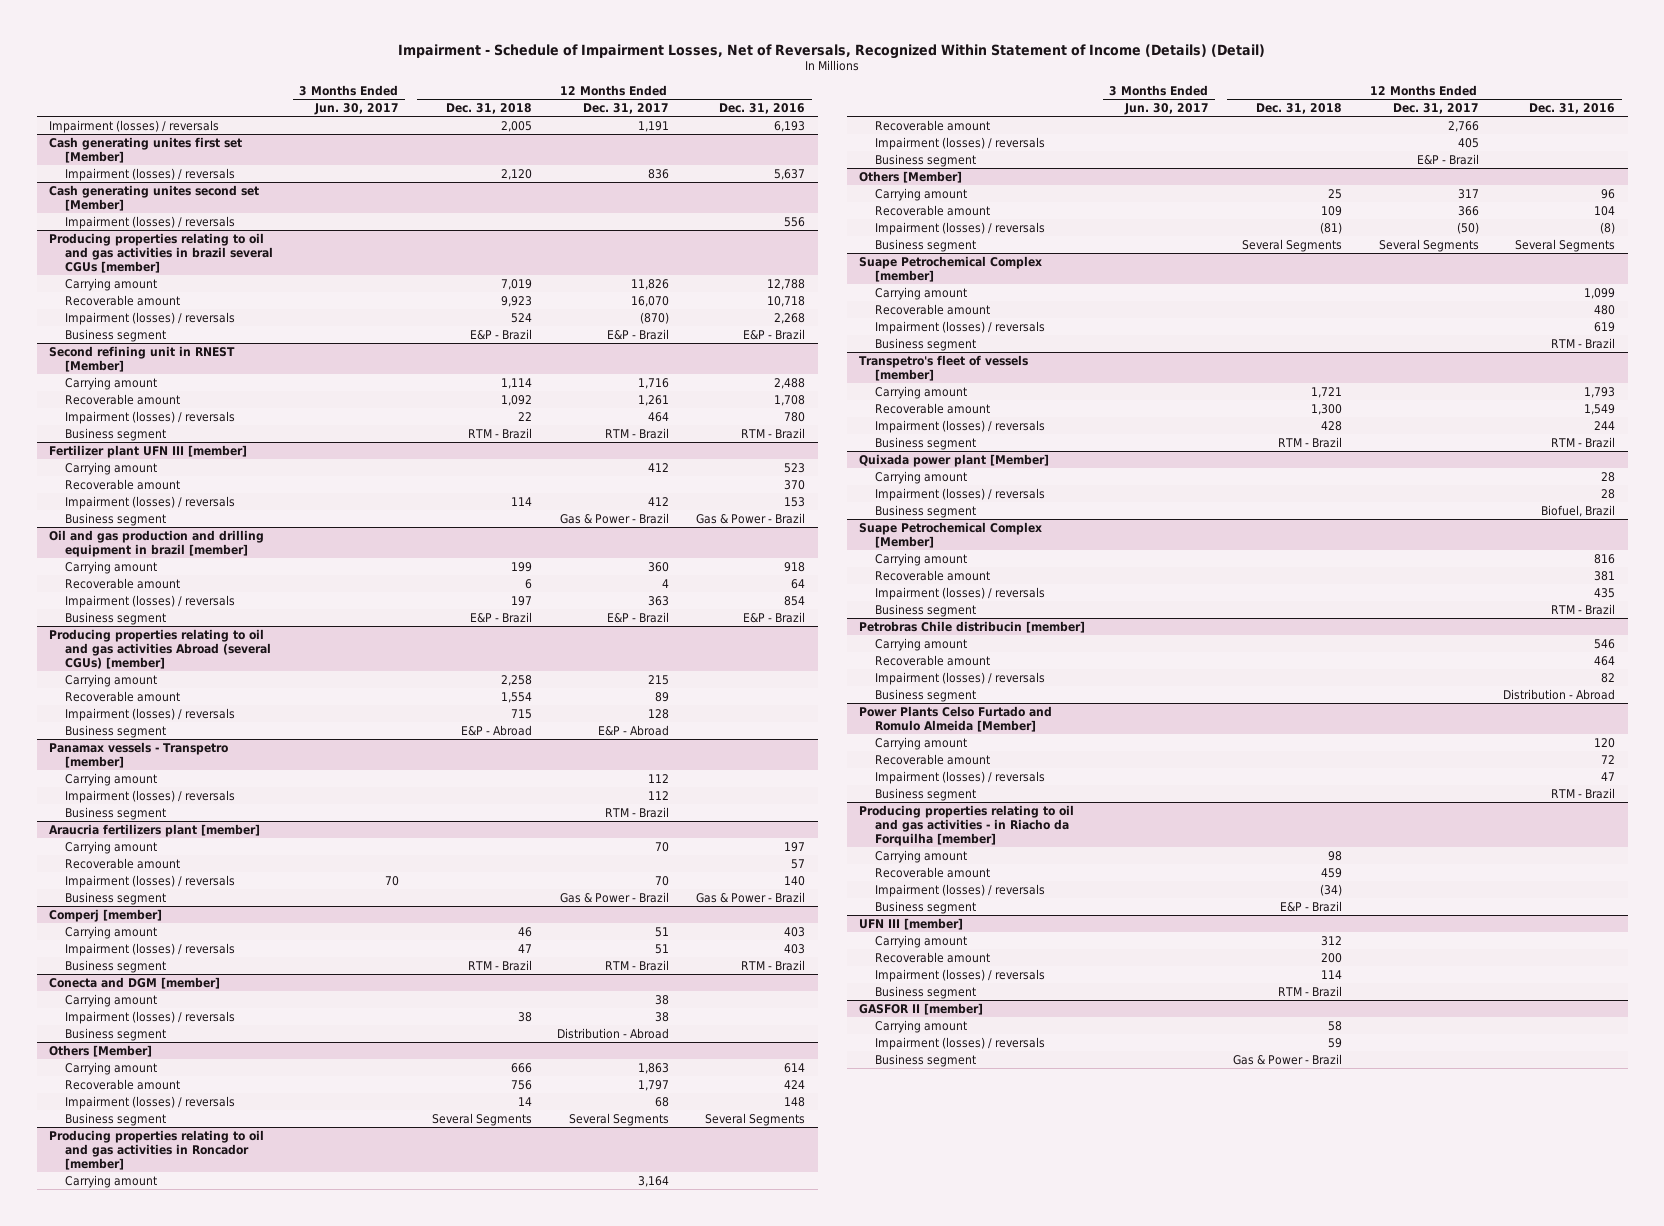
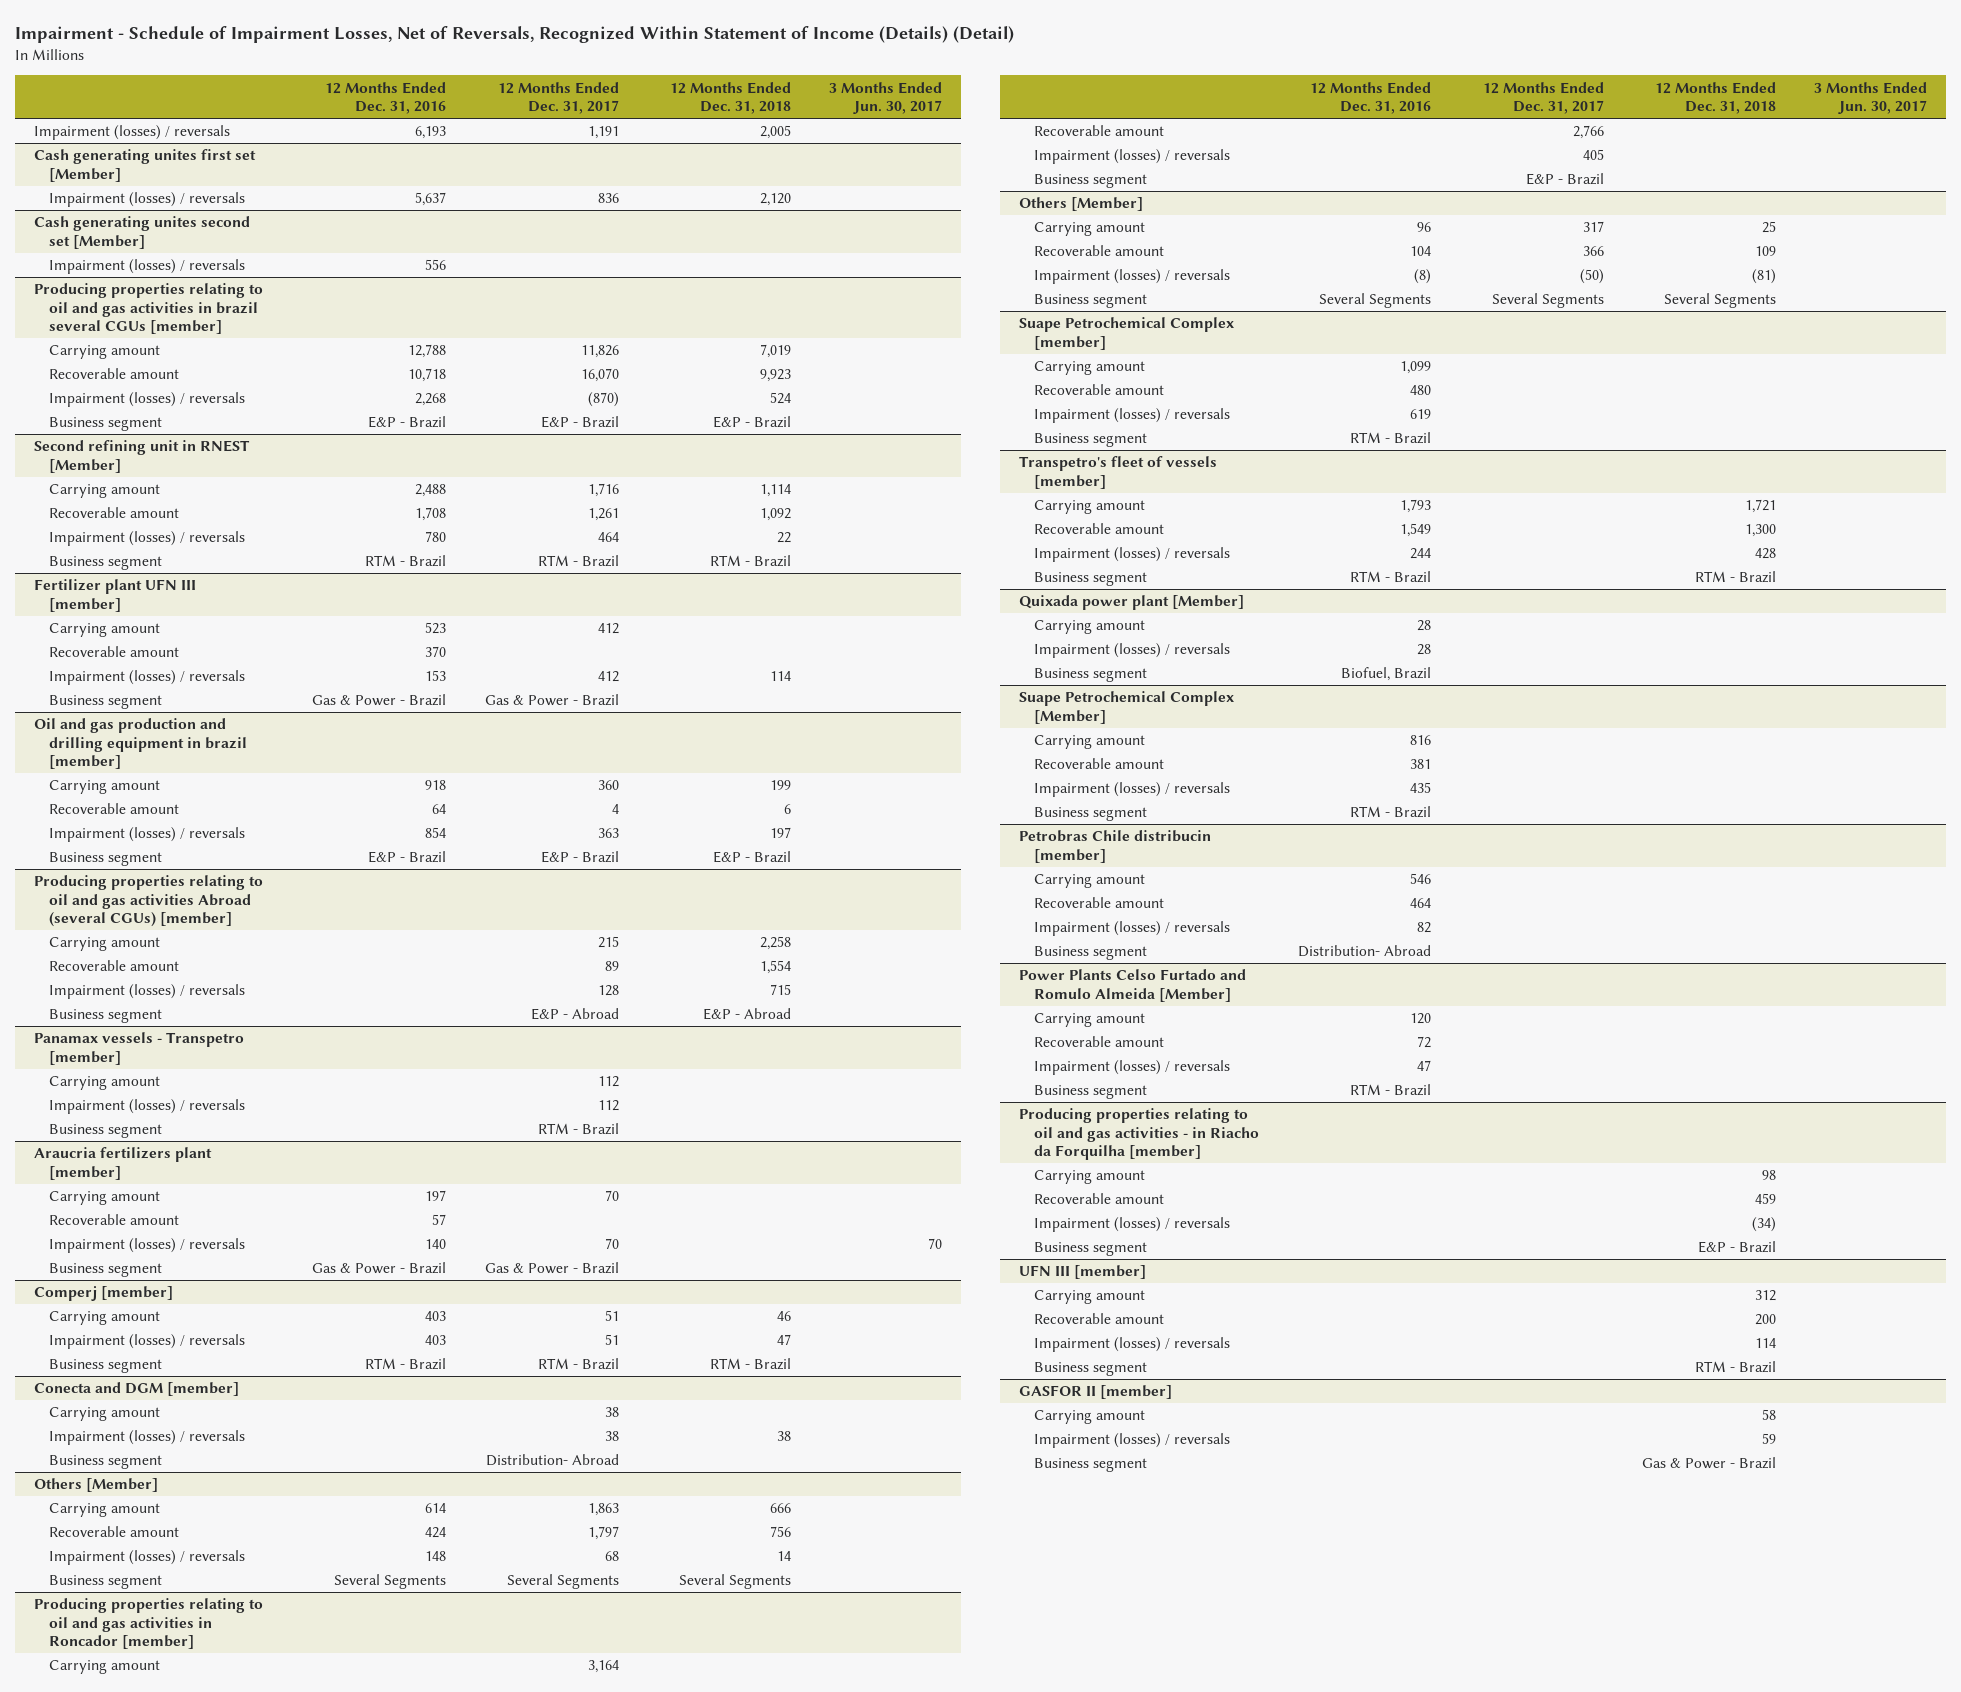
- | 3 Months Ended Jun. 30, 2017 | 12 Months Ended Dec. 31, 2018 | 12 Months Ended Dec. 31, 2017 | 12 Months Ended Dec. 31, 2016
+ | 12 Months Ended Dec. 31, 2016 | 12 Months Ended Dec. 31, 2017 | 12 Months Ended Dec. 31, 2018 | 3 Months Ended Jun. 30, 2017
@ Conecta and DGM [member]
- Business segment | | | Distribution - Abroad |
+ Business segment | | Distribution- Abroad | |
@ Petrobras Chile distribucin [member]
- Business segment | | | | Distribution - Abroad
+ Business segment | Distribution- Abroad | | |

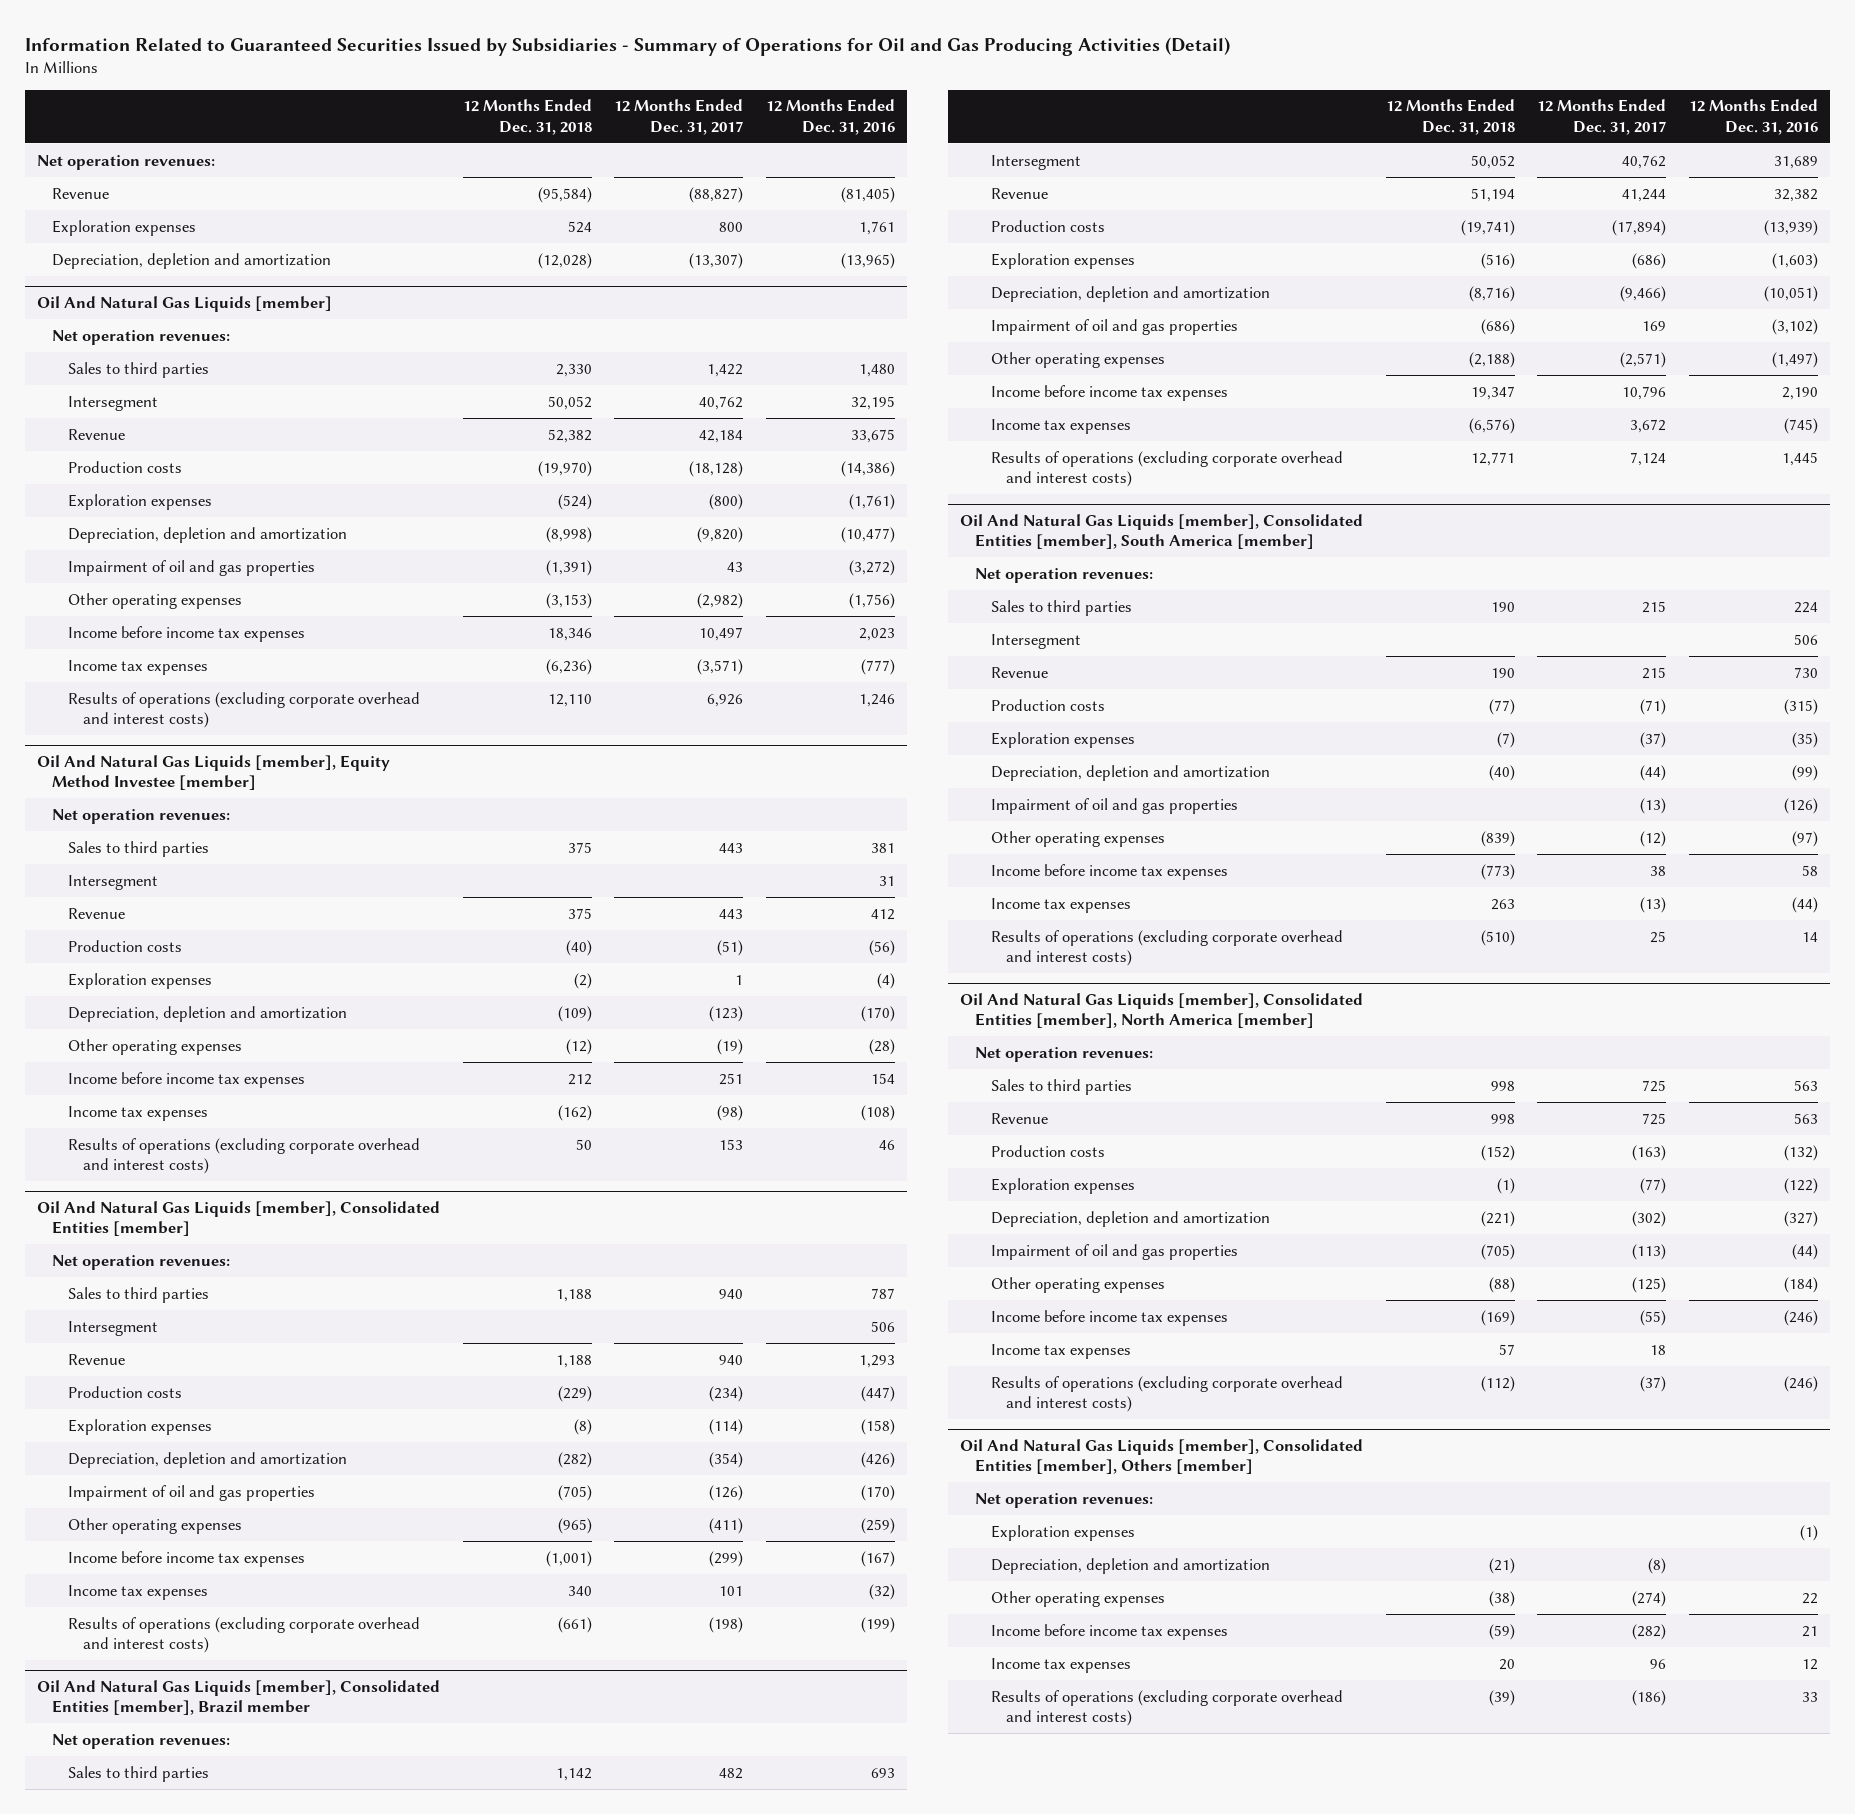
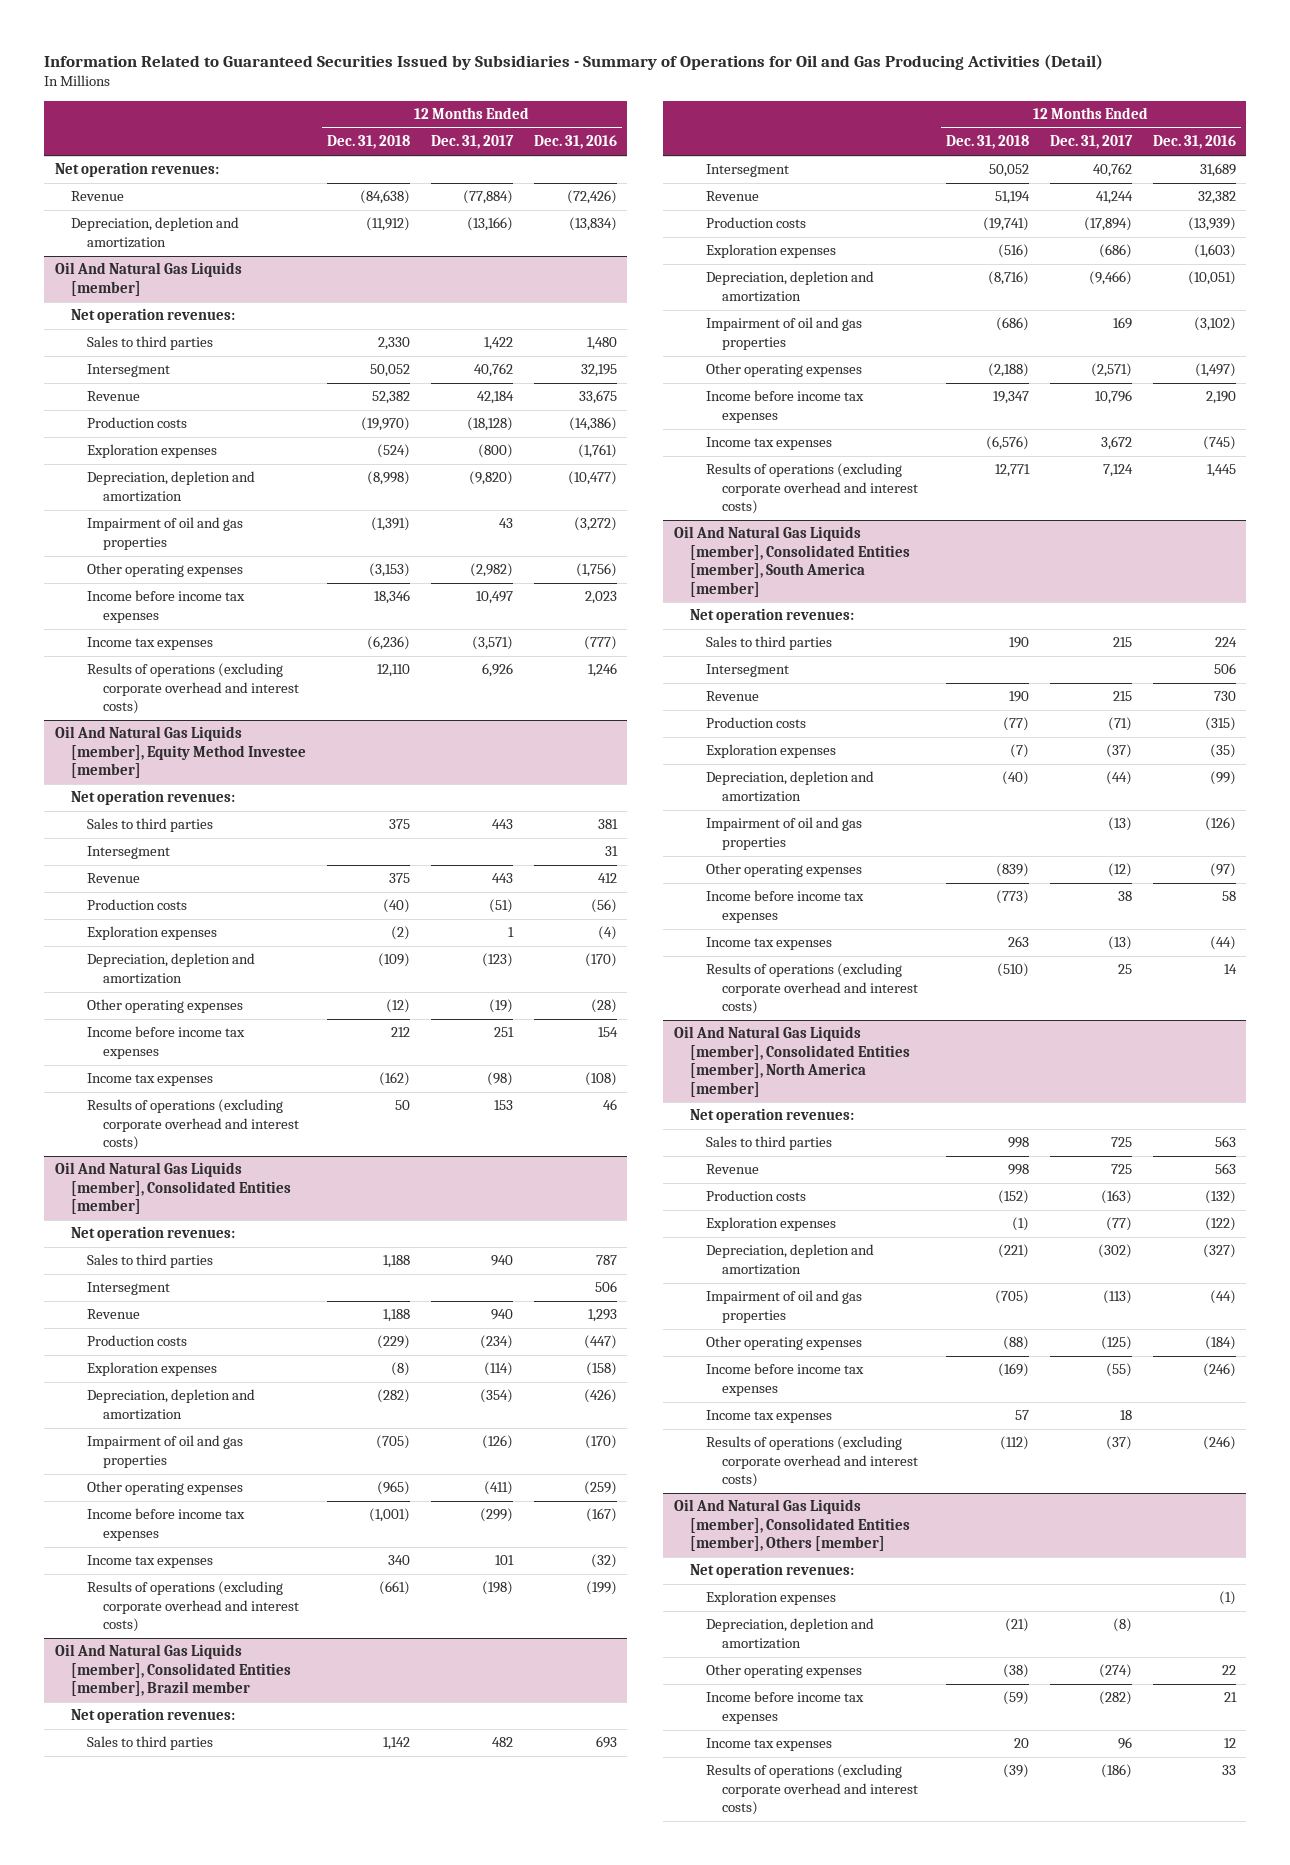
- Revenue | (95,584) | (88,827) | (81,405)
- Exploration expenses | 524 | 800 | 1,761
- Depreciation, depletion and amortization | (12,028) | (13,307) | (13,965)
+ Revenue | (84,638) | (77,884) | (72,426)
+ Depreciation, depletion and amortization | (11,912) | (13,166) | (13,834)

